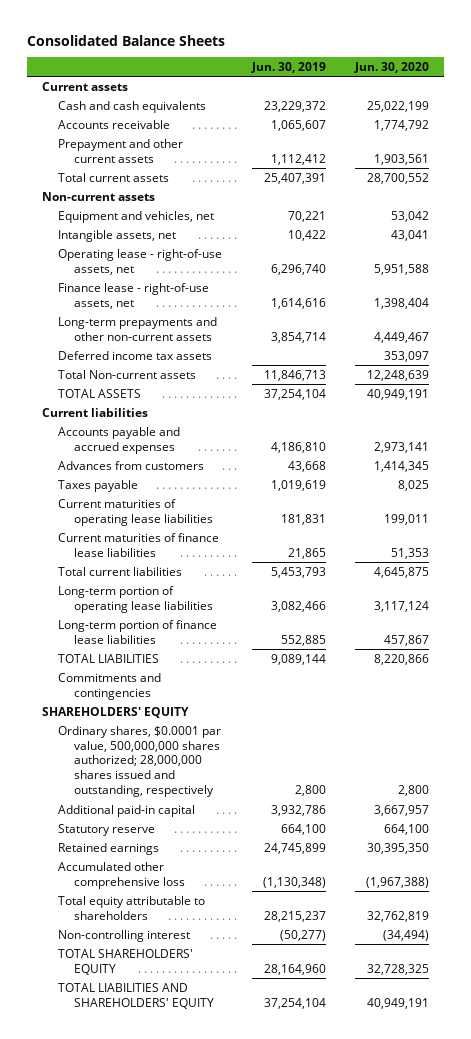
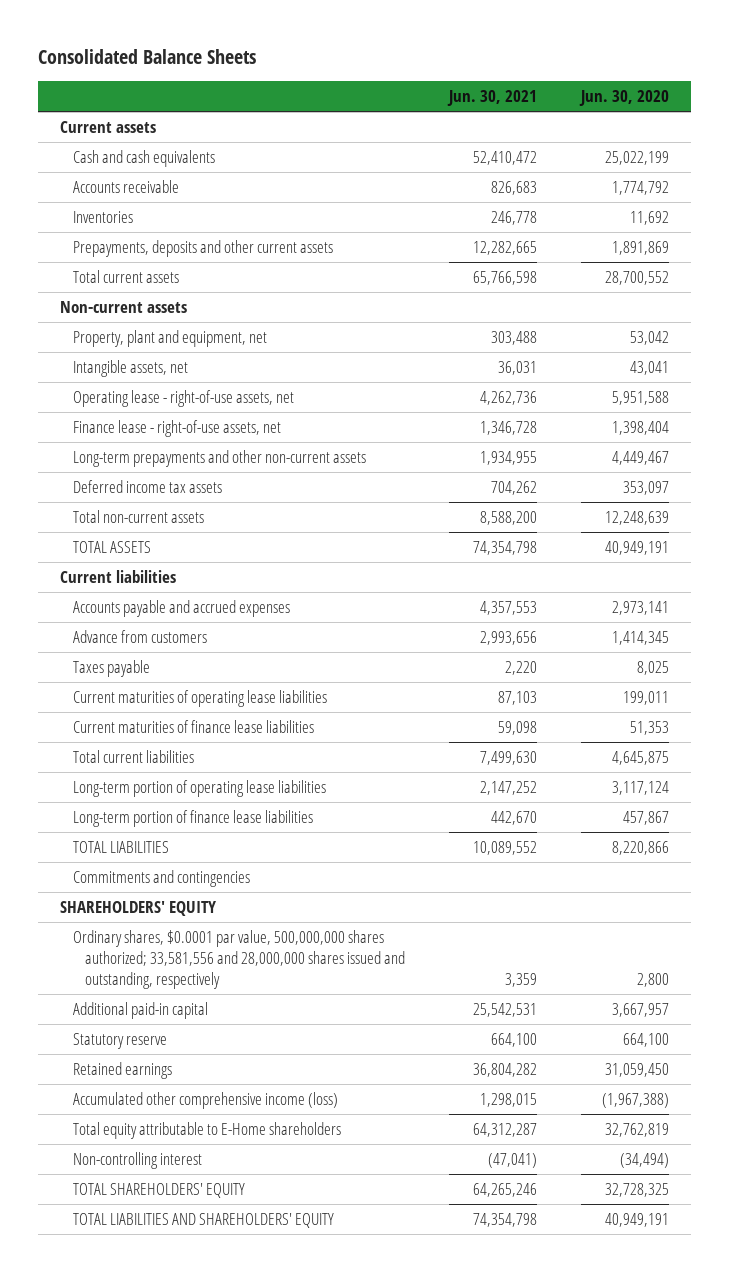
- | Jun. 30, 2019 | Jun. 30, 2020
+ | Jun. 30, 2021 | Jun. 30, 2020
- Prepayment and other current assets | 1,112,412 | 1,903,561
+ Inventories | 246,778 | 11,692
+ Prepayments, deposits and other current assets | 12,282,665 | 1,891,869
- Equipment and vehicles, net | 70,221 | 53,042
+ Property, plant and equipment, net | 303,488 | 53,042
- Total Non-current assets | 11,846,713 | 12,248,639
+ Total non-current assets | 8,588,200 | 12,248,639
- Advances from customers | 43,668 | 1,414,345
+ Advance from customers | 2,993,656 | 1,414,345
- Ordinary shares, $0.0001 par value, 500,000,000 shares authorized; 28,000,000 shares issued and outstanding, respectively | 2,800 | 2,800
+ Ordinary shares, $0.0001 par value, 500,000,000 shares authorized; 33,581,556 and 28,000,000 shares issued and outstanding, respectively | 3,359 | 2,800
- Retained earnings | 24,745,899 | 30,395,350
- Accumulated other comprehensive loss | (1,130,348) | (1,967,388)
- Total equity attributable to shareholders | 28,215,237 | 32,762,819
+ Retained earnings | 36,804,282 | 31,059,450
+ Accumulated other comprehensive income (loss) | 1,298,015 | (1,967,388)
+ Total equity attributable to E-Home shareholders | 64,312,287 | 32,762,819

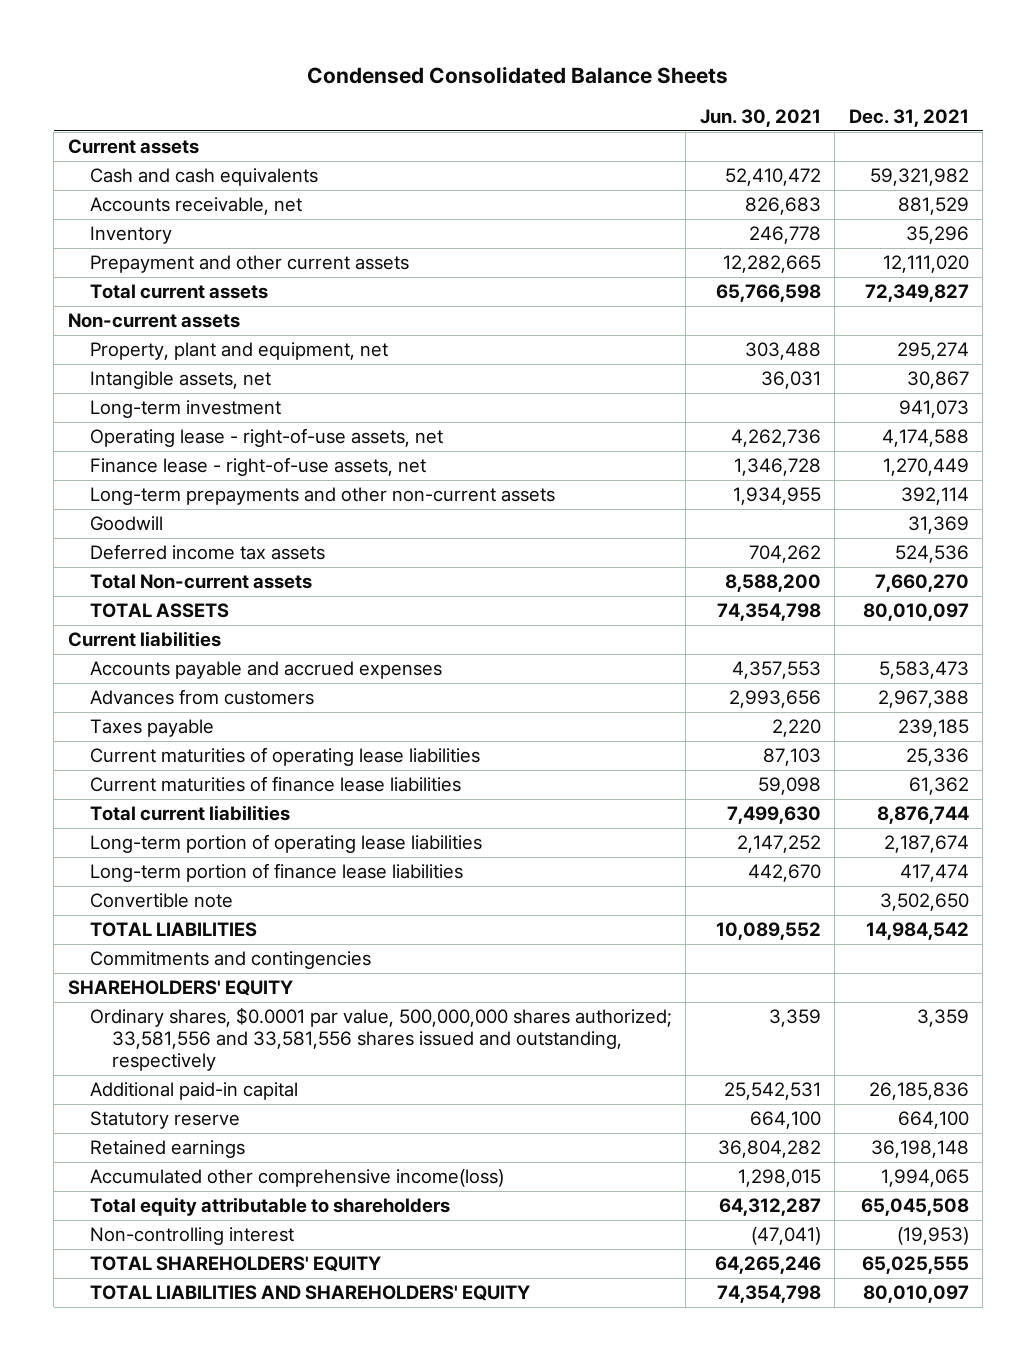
- Consolidated Balance Sheets
+ Condensed Consolidated Balance Sheets
- | Jun. 30, 2021 | Jun. 30, 2020
+ | Jun. 30, 2021 | Dec. 31, 2021
- Accounts receivable | 826,683 | 1,774,792
- Inventories | 246,778 | 11,692
- Prepayments, deposits and other current assets | 12,282,665 | 1,891,869
+ Accounts receivable, net | 826,683 | 881,529
+ Inventory | 246,778 | 35,296
+ Prepayment and other current assets | 12,282,665 | 12,111,020
+ Long-term investment | | 941,073
+ Goodwill | | 31,369
- Total non-current assets | 8,588,200 | 12,248,639
+ Total Non-current assets | 8,588,200 | 7,660,270
- Advance from customers | 2,993,656 | 1,414,345
+ Advances from customers | 2,993,656 | 2,967,388
+ Convertible note | | 3,502,650
- Ordinary shares, $0.0001 par value, 500,000,000 shares authorized; 33,581,556 and 28,000,000 shares issued and outstanding, respectively | 3,359 | 2,800
+ Ordinary shares, $0.0001 par value, 500,000,000 shares authorized; 33,581,556 and 33,581,556 shares issued and outstanding, respectively | 3,359 | 3,359
- Accumulated other comprehensive income (loss) | 1,298,015 | (1,967,388)
- Total equity attributable to E-Home shareholders | 64,312,287 | 32,762,819
+ Accumulated other comprehensive income(loss) | 1,298,015 | 1,994,065
+ Total equity attributable to shareholders | 64,312,287 | 65,045,508

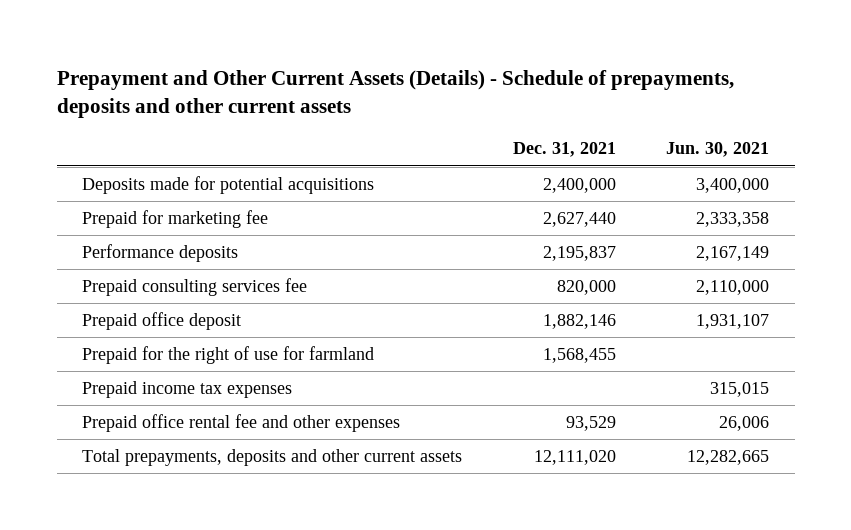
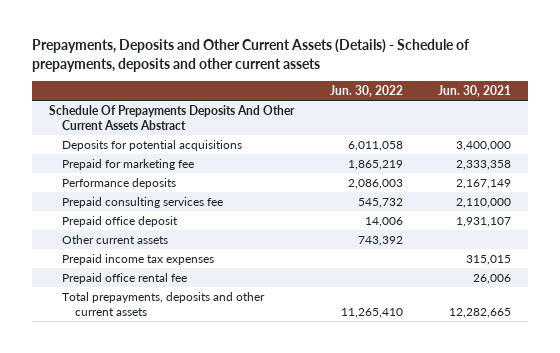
- Prepayment and Other Current Assets (Details) - Schedule of prepayments, deposits and other current assets
+ Prepayments, Deposits and Other Current Assets (Details) - Schedule of prepayments, deposits and other current assets
- | Dec. 31, 2021 | Jun. 30, 2021
+ | Jun. 30, 2022 | Jun. 30, 2021
- Deposits made for potential acquisitions | 2,400,000 | 3,400,000
+ Schedule Of Prepayments Deposits And Other Current Assets Abstract
+ Deposits for potential acquisitions | 6,011,058 | 3,400,000
- Prepaid for the right of use for farmland | 1,568,455 |
+ Other current assets | 743,392 |
- Prepaid office rental fee and other expenses | 93,529 | 26,006
+ Prepaid office rental fee | | 26,006

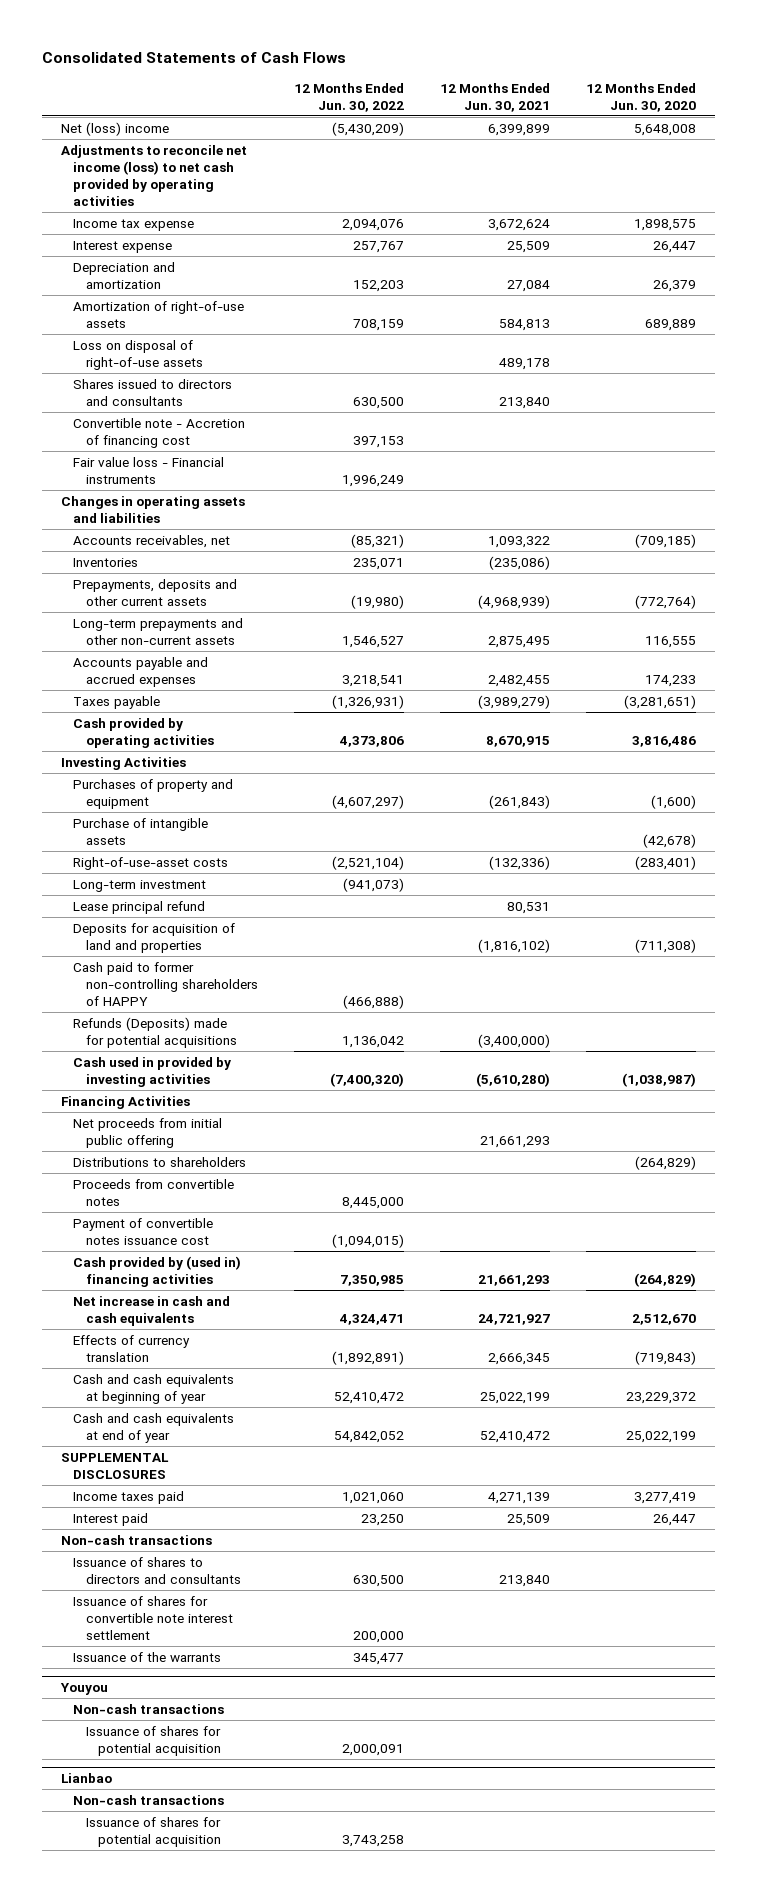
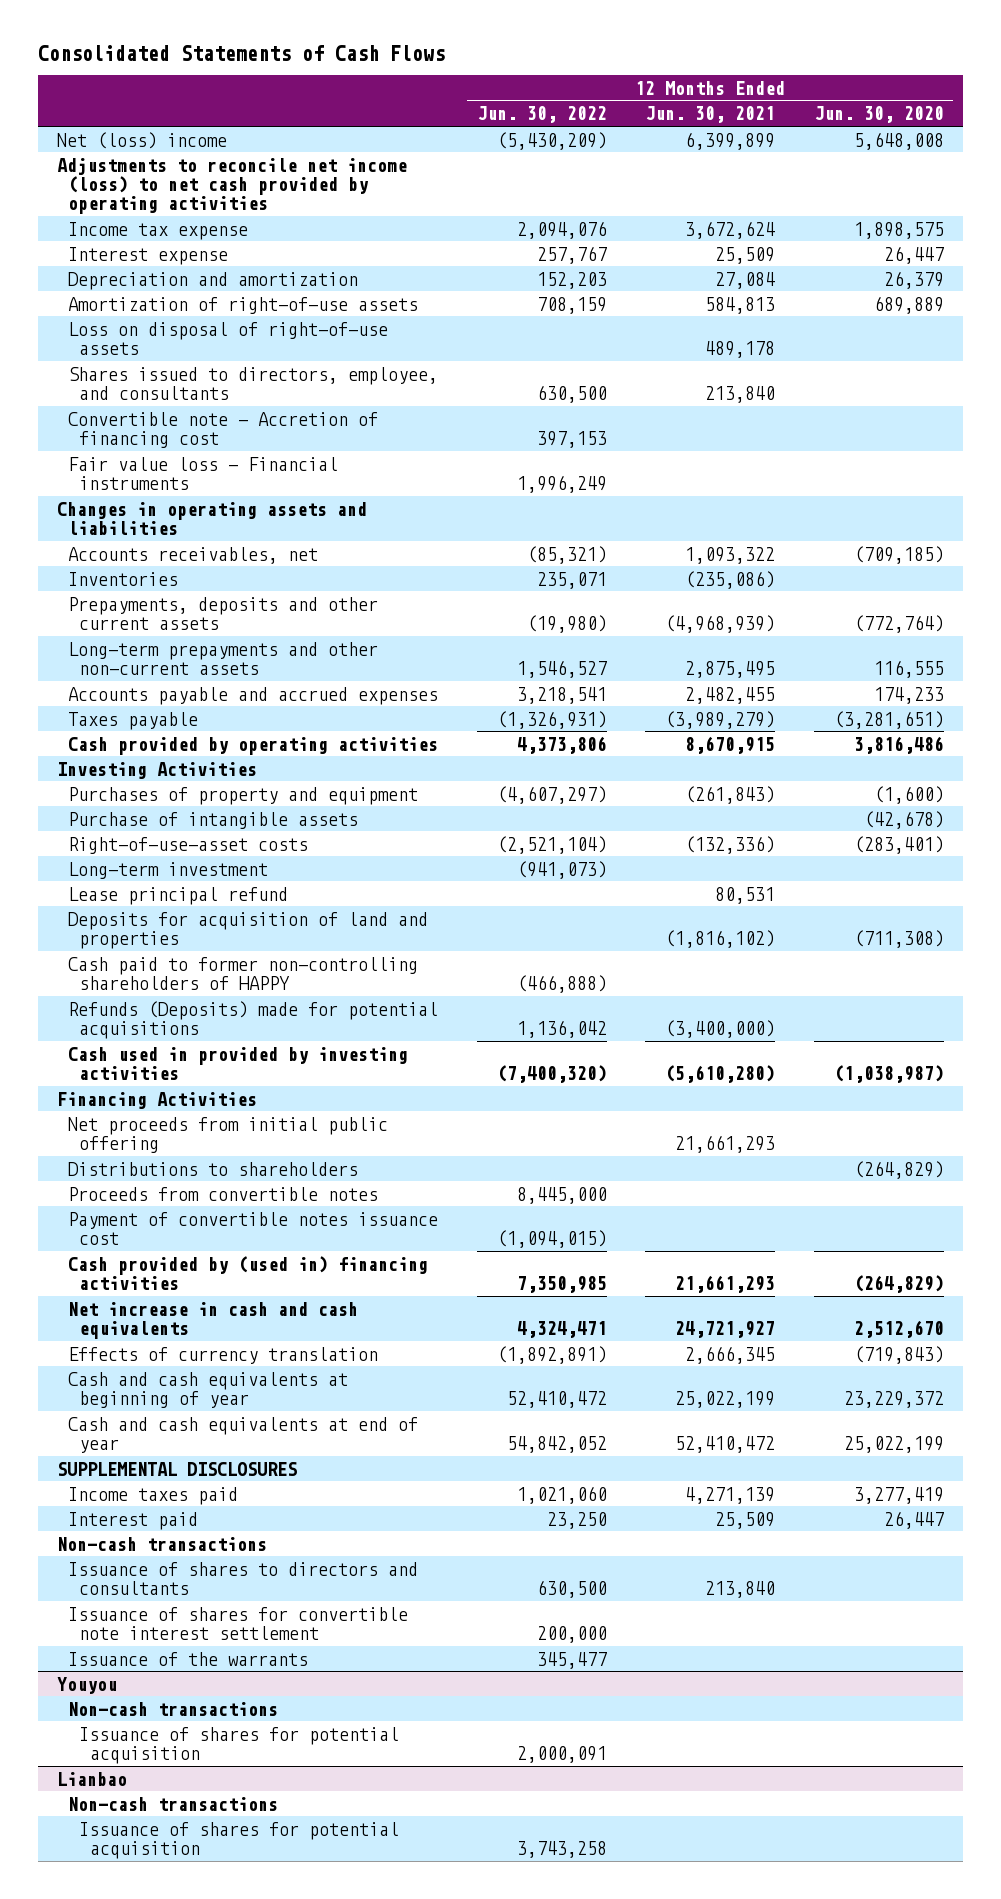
- Shares issued to directors and consultants | 630,500 | 213,840 |
+ Shares issued to directors, employee, and consultants | 630,500 | 213,840 |

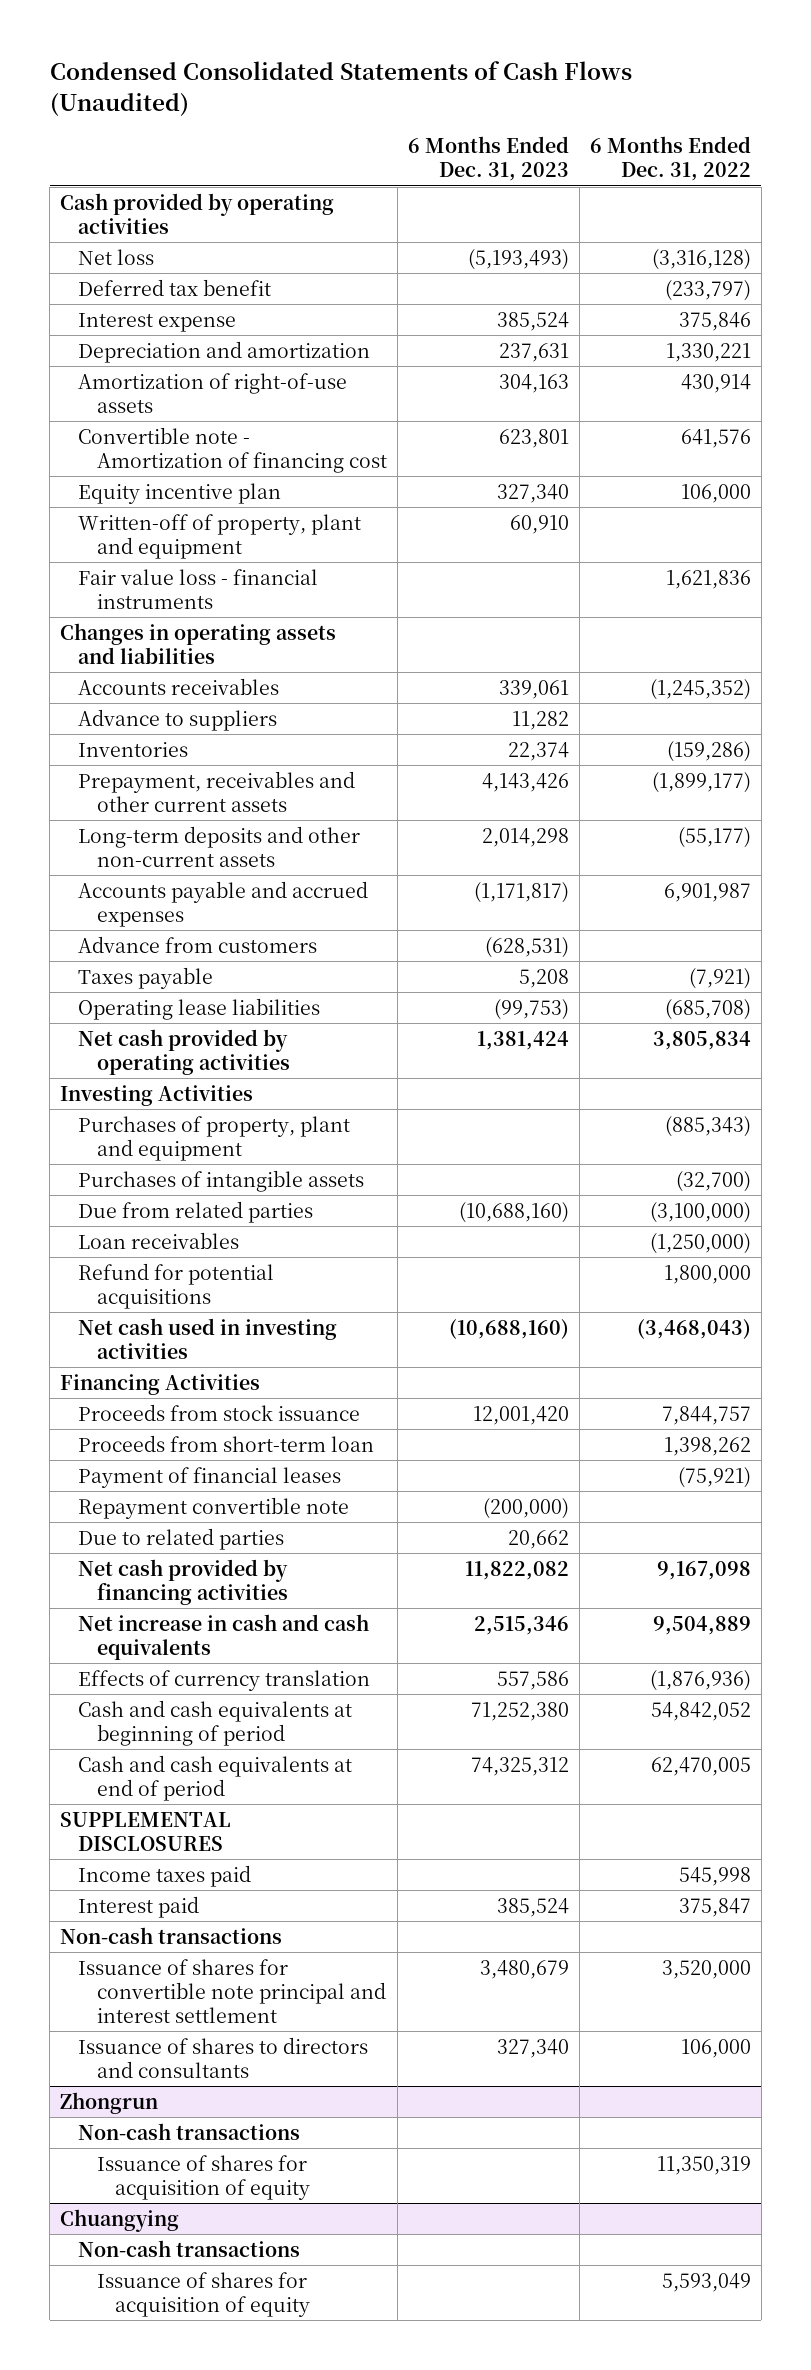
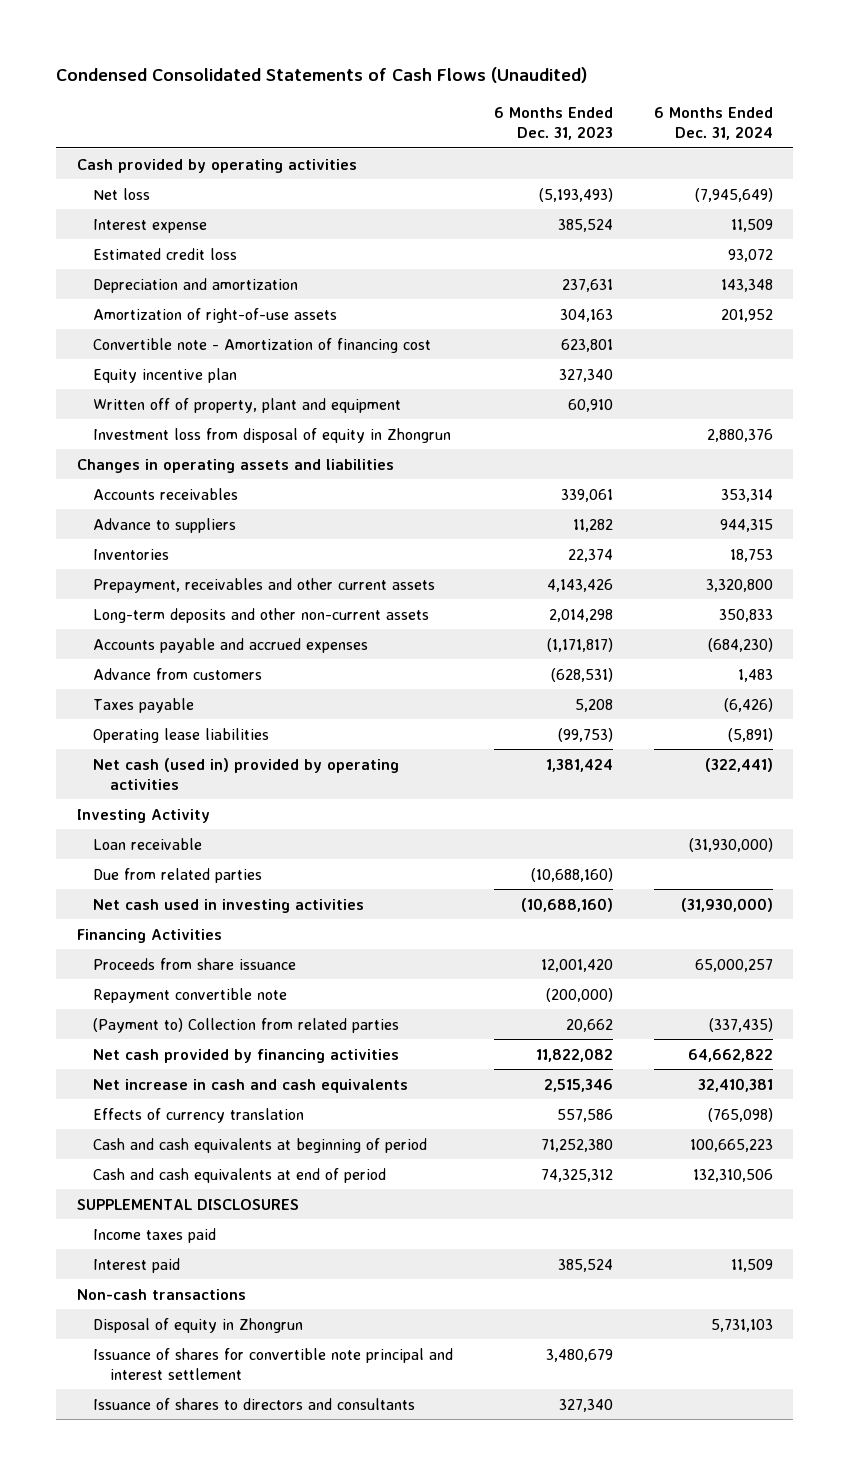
- | 6 Months Ended Dec. 31, 2023 | 6 Months Ended Dec. 31, 2022
+ | 6 Months Ended Dec. 31, 2023 | 6 Months Ended Dec. 31, 2024
- Deferred tax benefit | | (233,797)
+ Estimated credit loss | | 93,072
- Written-off of property, plant and equipment | 60,910 |
- Fair value loss - financial instruments | | 1,621,836
+ Written off of property, plant and equipment | 60,910 |
+ Investment loss from disposal of equity in Zhongrun | | 2,880,376
- Net cash provided by operating activities | 1,381,424 | 3,805,834
- Investing Activities
- Purchases of property, plant and equipment | | (885,343)
- Purchases of intangible assets | | (32,700)
+ Net cash (used in) provided by operating activities | 1,381,424 | (322,441)
+ Investing Activity
+ Loan receivable | | (31,930,000)
- Loan receivables | | (1,250,000)
- Refund for potential acquisitions | | 1,800,000
- Proceeds from stock issuance | 12,001,420 | 7,844,757
- Proceeds from short-term loan | | 1,398,262
- Payment of financial leases | | (75,921)
+ Proceeds from share issuance | 12,001,420 | 65,000,257
- Due to related parties | 20,662 |
+ (Payment to) Collection from related parties | 20,662 | (337,435)
+ Disposal of equity in Zhongrun | | 5,731,103
- Zhongrun
- Non-cash transactions
- Issuance of shares for acquisition of equity | | 11,350,319
- Chuangying
- Non-cash transactions
- Issuance of shares for acquisition of equity | | 5,593,049

